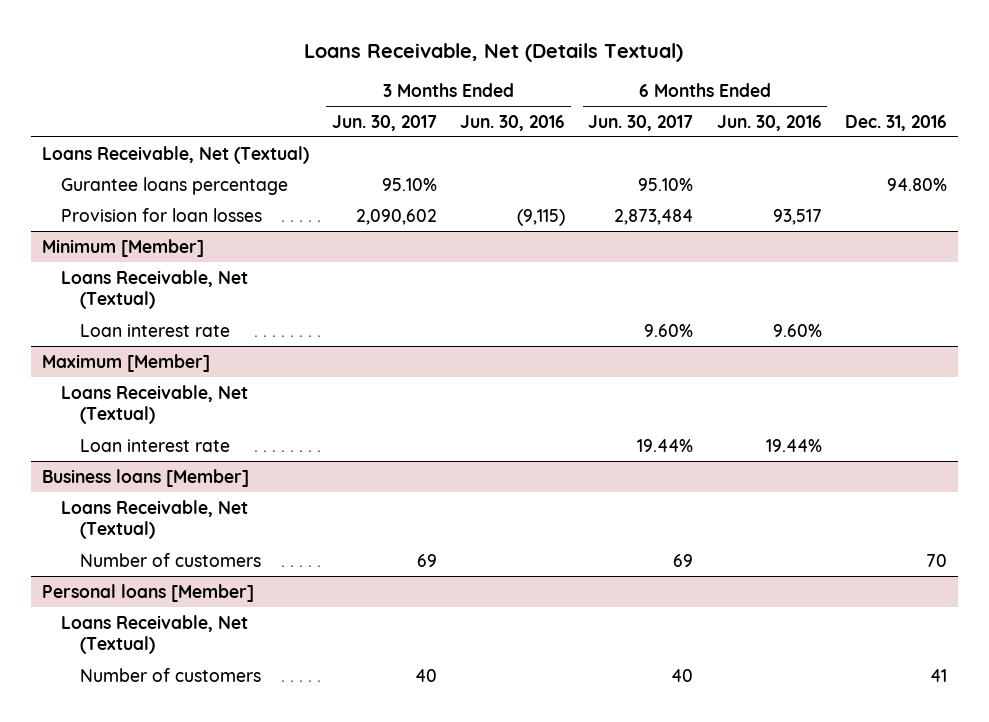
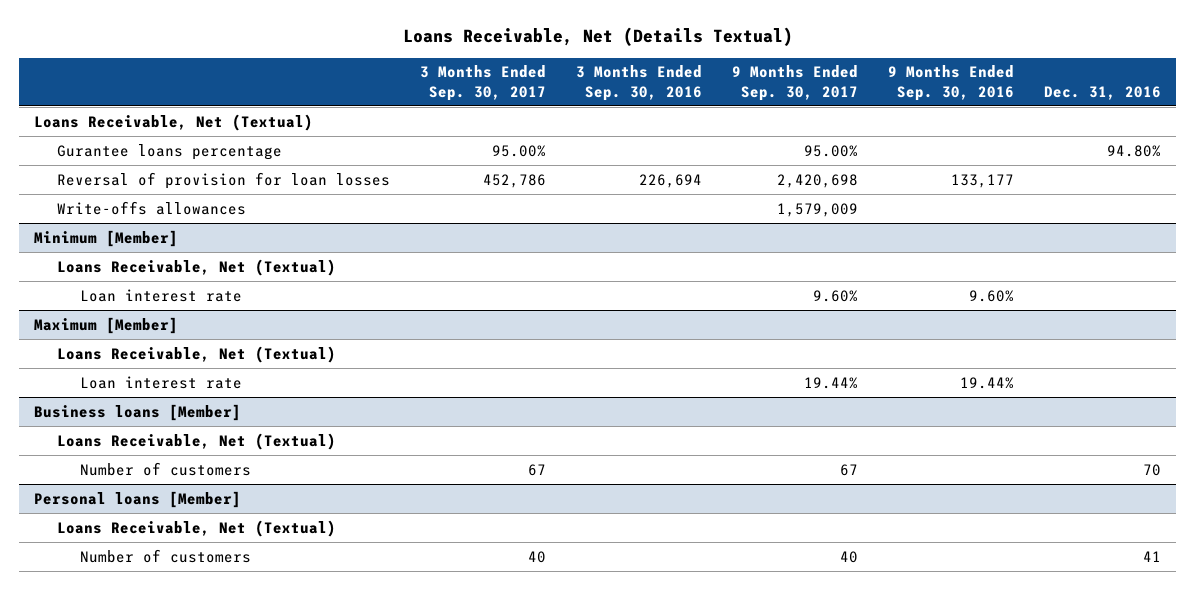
- | 3 Months Ended Jun. 30, 2017 | 3 Months Ended Jun. 30, 2016 | 6 Months Ended Jun. 30, 2017 | 6 Months Ended Jun. 30, 2016 | Dec. 31, 2016
+ | 3 Months Ended Sep. 30, 2017 | 3 Months Ended Sep. 30, 2016 | 9 Months Ended Sep. 30, 2017 | 9 Months Ended Sep. 30, 2016 | Dec. 31, 2016
- Provision for loan losses | 2,090,602 | (9,115) | 2,873,484 | 93,517 |
+ Reversal of provision for loan losses | 452,786 | 226,694 | 2,420,698 | 133,177 |
+ Write-offs allowances | | | 1,579,009 | |

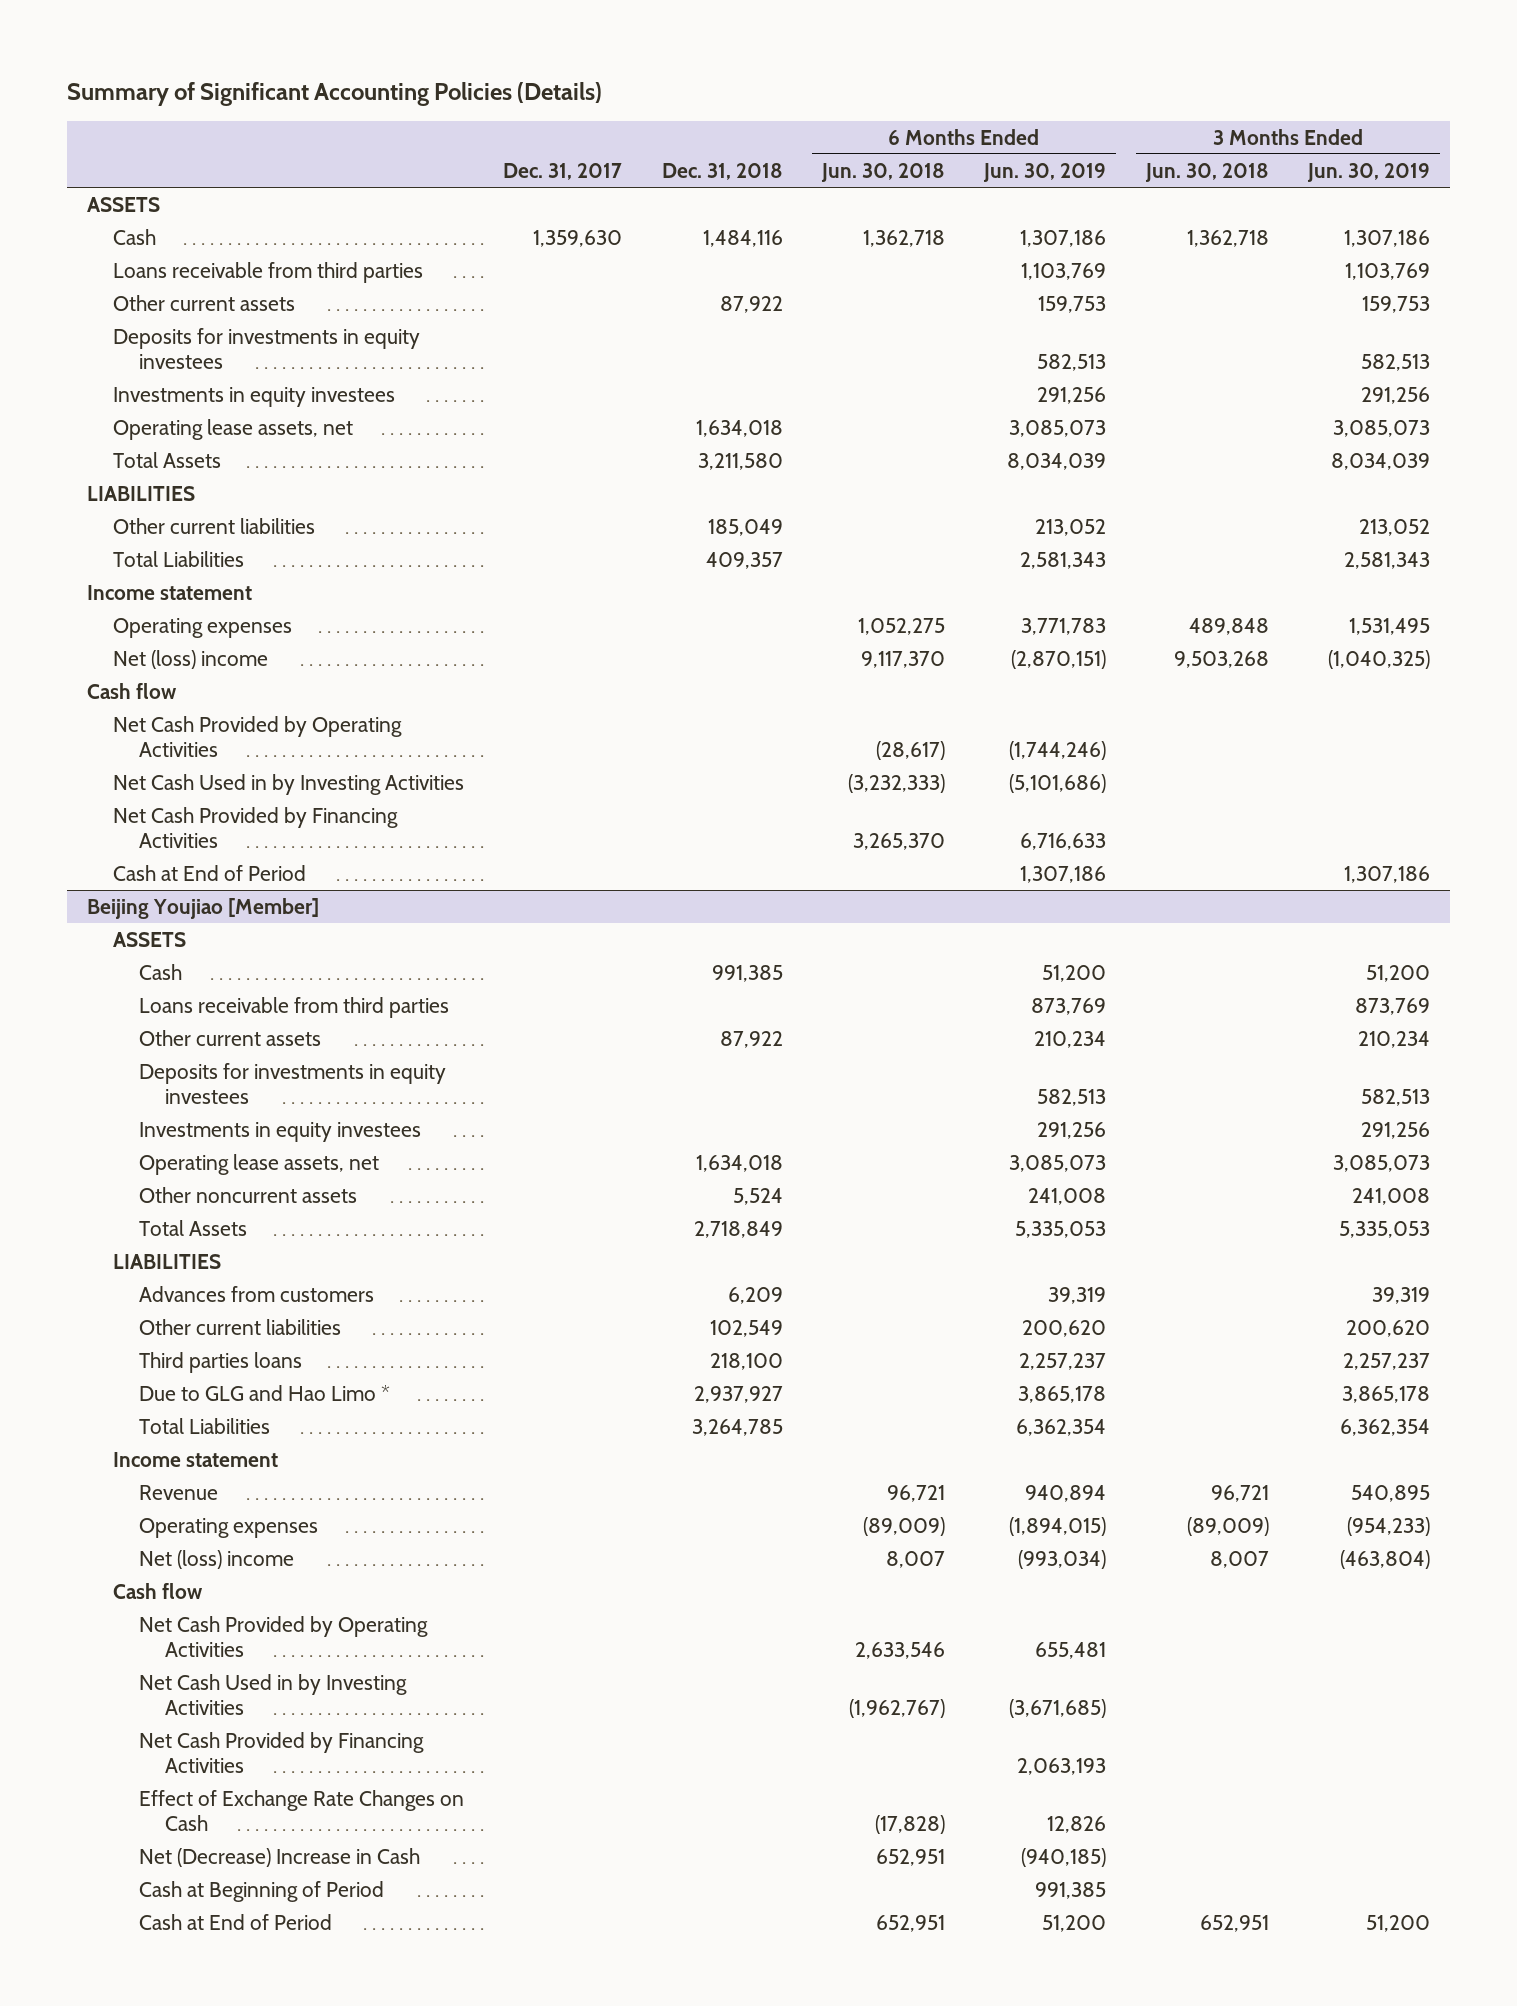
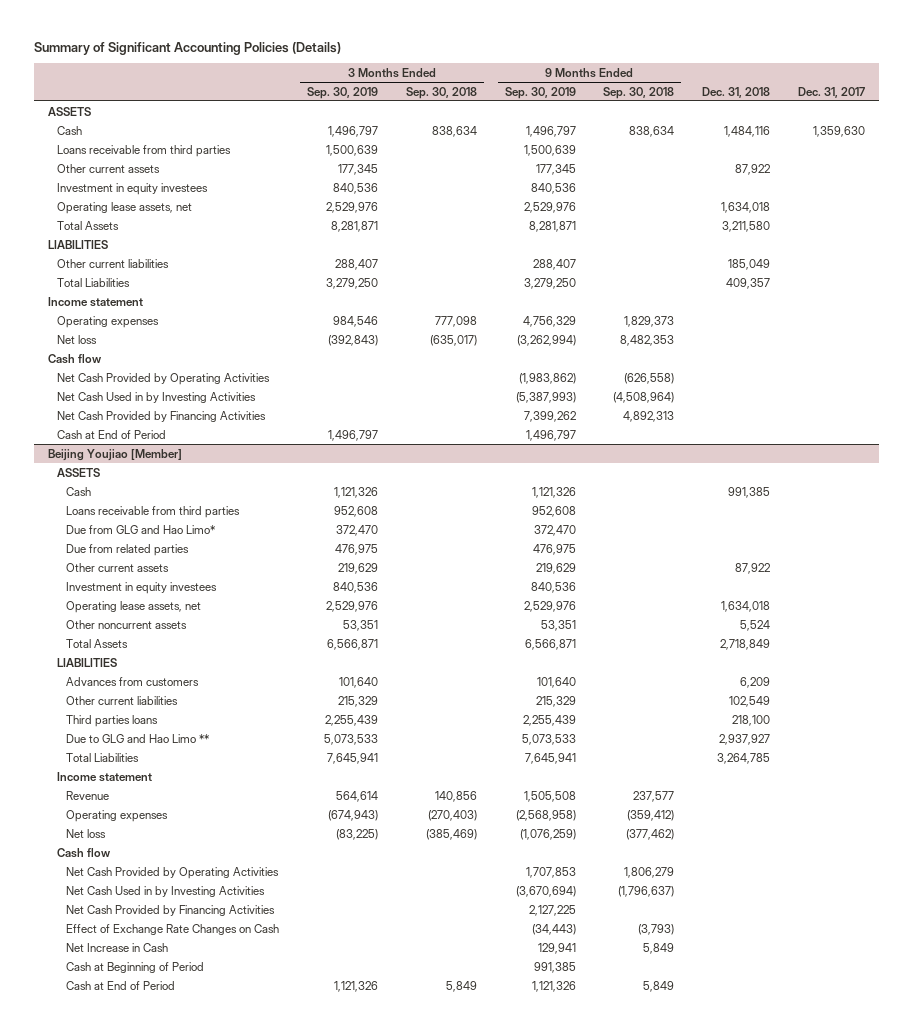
- | Dec. 31, 2017 | Dec. 31, 2018 | 6 Months Ended Jun. 30, 2018 | 6 Months Ended Jun. 30, 2019 | 3 Months Ended Jun. 30, 2018 | 3 Months Ended Jun. 30, 2019
+ | 3 Months Ended Sep. 30, 2019 | 3 Months Ended Sep. 30, 2018 | 9 Months Ended Sep. 30, 2019 | 9 Months Ended Sep. 30, 2018 | Dec. 31, 2018 | Dec. 31, 2017
- Deposits for investments in equity investees | | | | 582,513 | | 582,513
- Investments in equity investees | | | | 291,256 | | 291,256
+ Investment in equity investees | 840,536 | | 840,536 | | |
- Net (loss) income | | | 9,117,370 | (2,870,151) | 9,503,268 | (1,040,325)
+ Net loss | (392,843) | (635,017) | (3,262,994) | 8,482,353 | |
@ Beijing Youjiao [Member]
+ Due from GLG and Hao Limo* | 372,470 | | 372,470 | | |
+ Due from related parties | 476,975 | | 476,975 | | |
- Deposits for investments in equity investees | | | | 582,513 | | 582,513
- Investments in equity investees | | | | 291,256 | | 291,256
+ Investment in equity investees | 840,536 | | 840,536 | | |
- Due to GLG and Hao Limo * | | 2,937,927 | | 3,865,178 | | 3,865,178
+ Due to GLG and Hao Limo ** | 5,073,533 | | 5,073,533 | | 2,937,927 |
- Net (loss) income | | | 8,007 | (993,034) | 8,007 | (463,804)
+ Net loss | (83,225) | (385,469) | (1,076,259) | (377,462) | |
- Net (Decrease) Increase in Cash | | | 652,951 | (940,185) | |
+ Net Increase in Cash | | | 129,941 | 5,849 | |

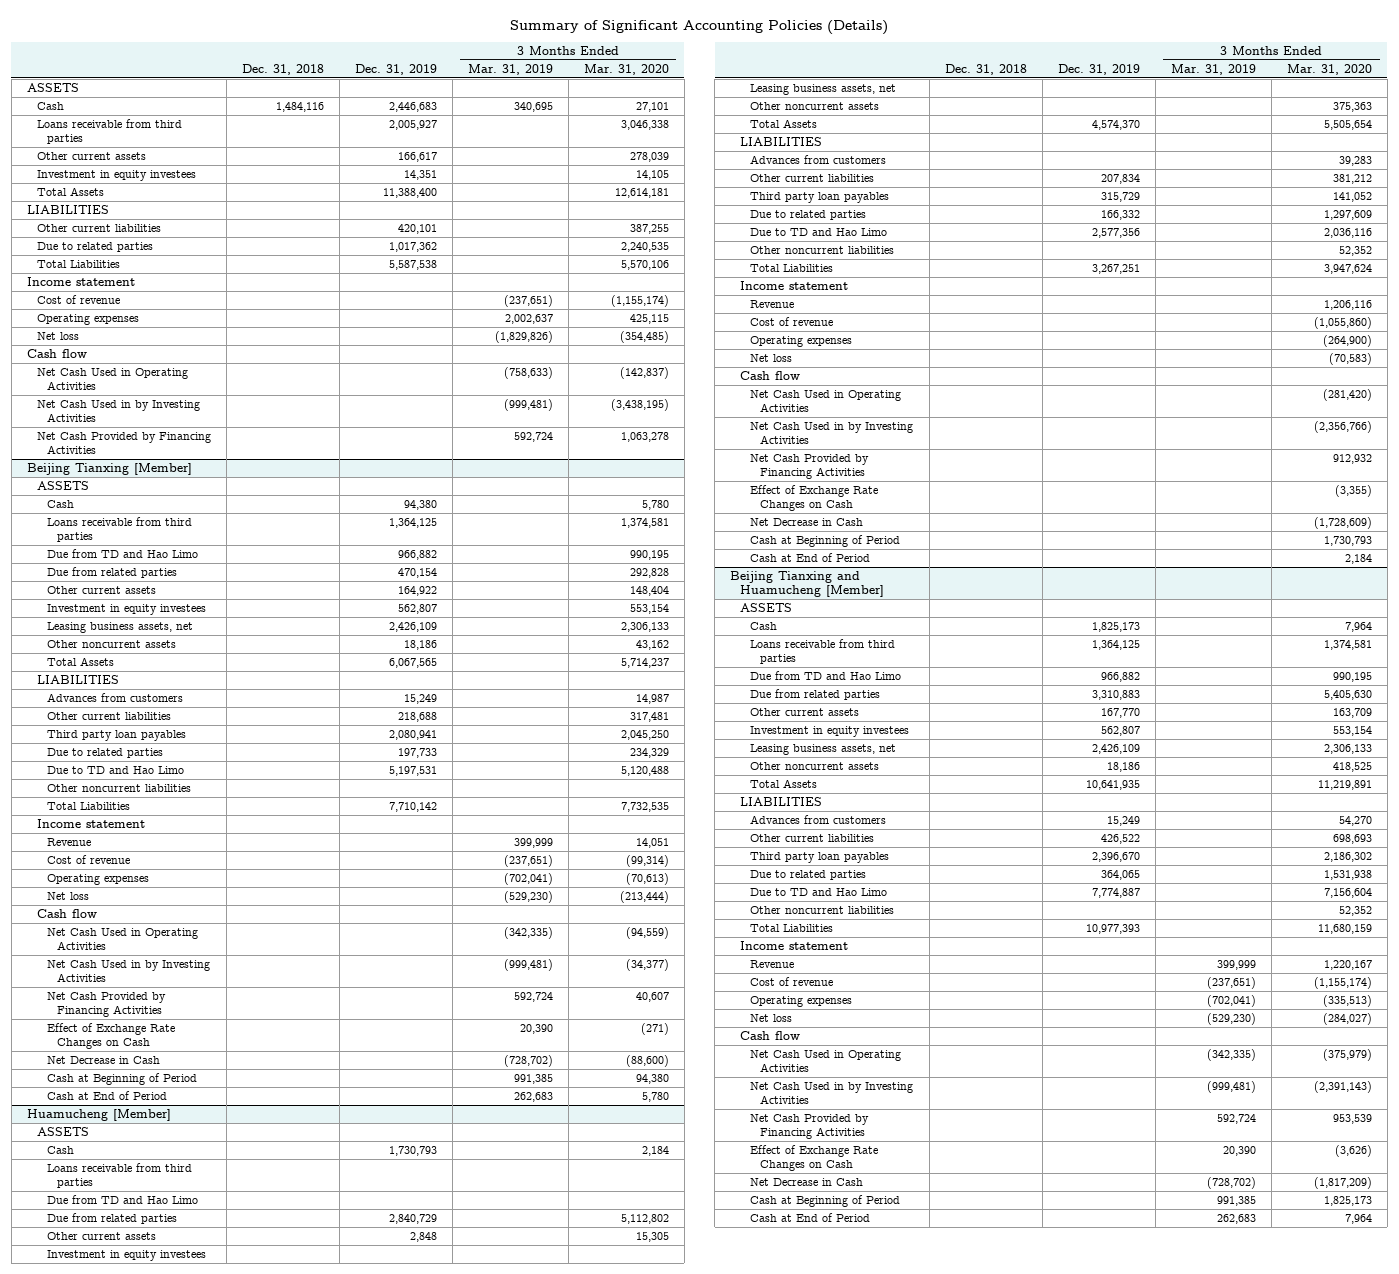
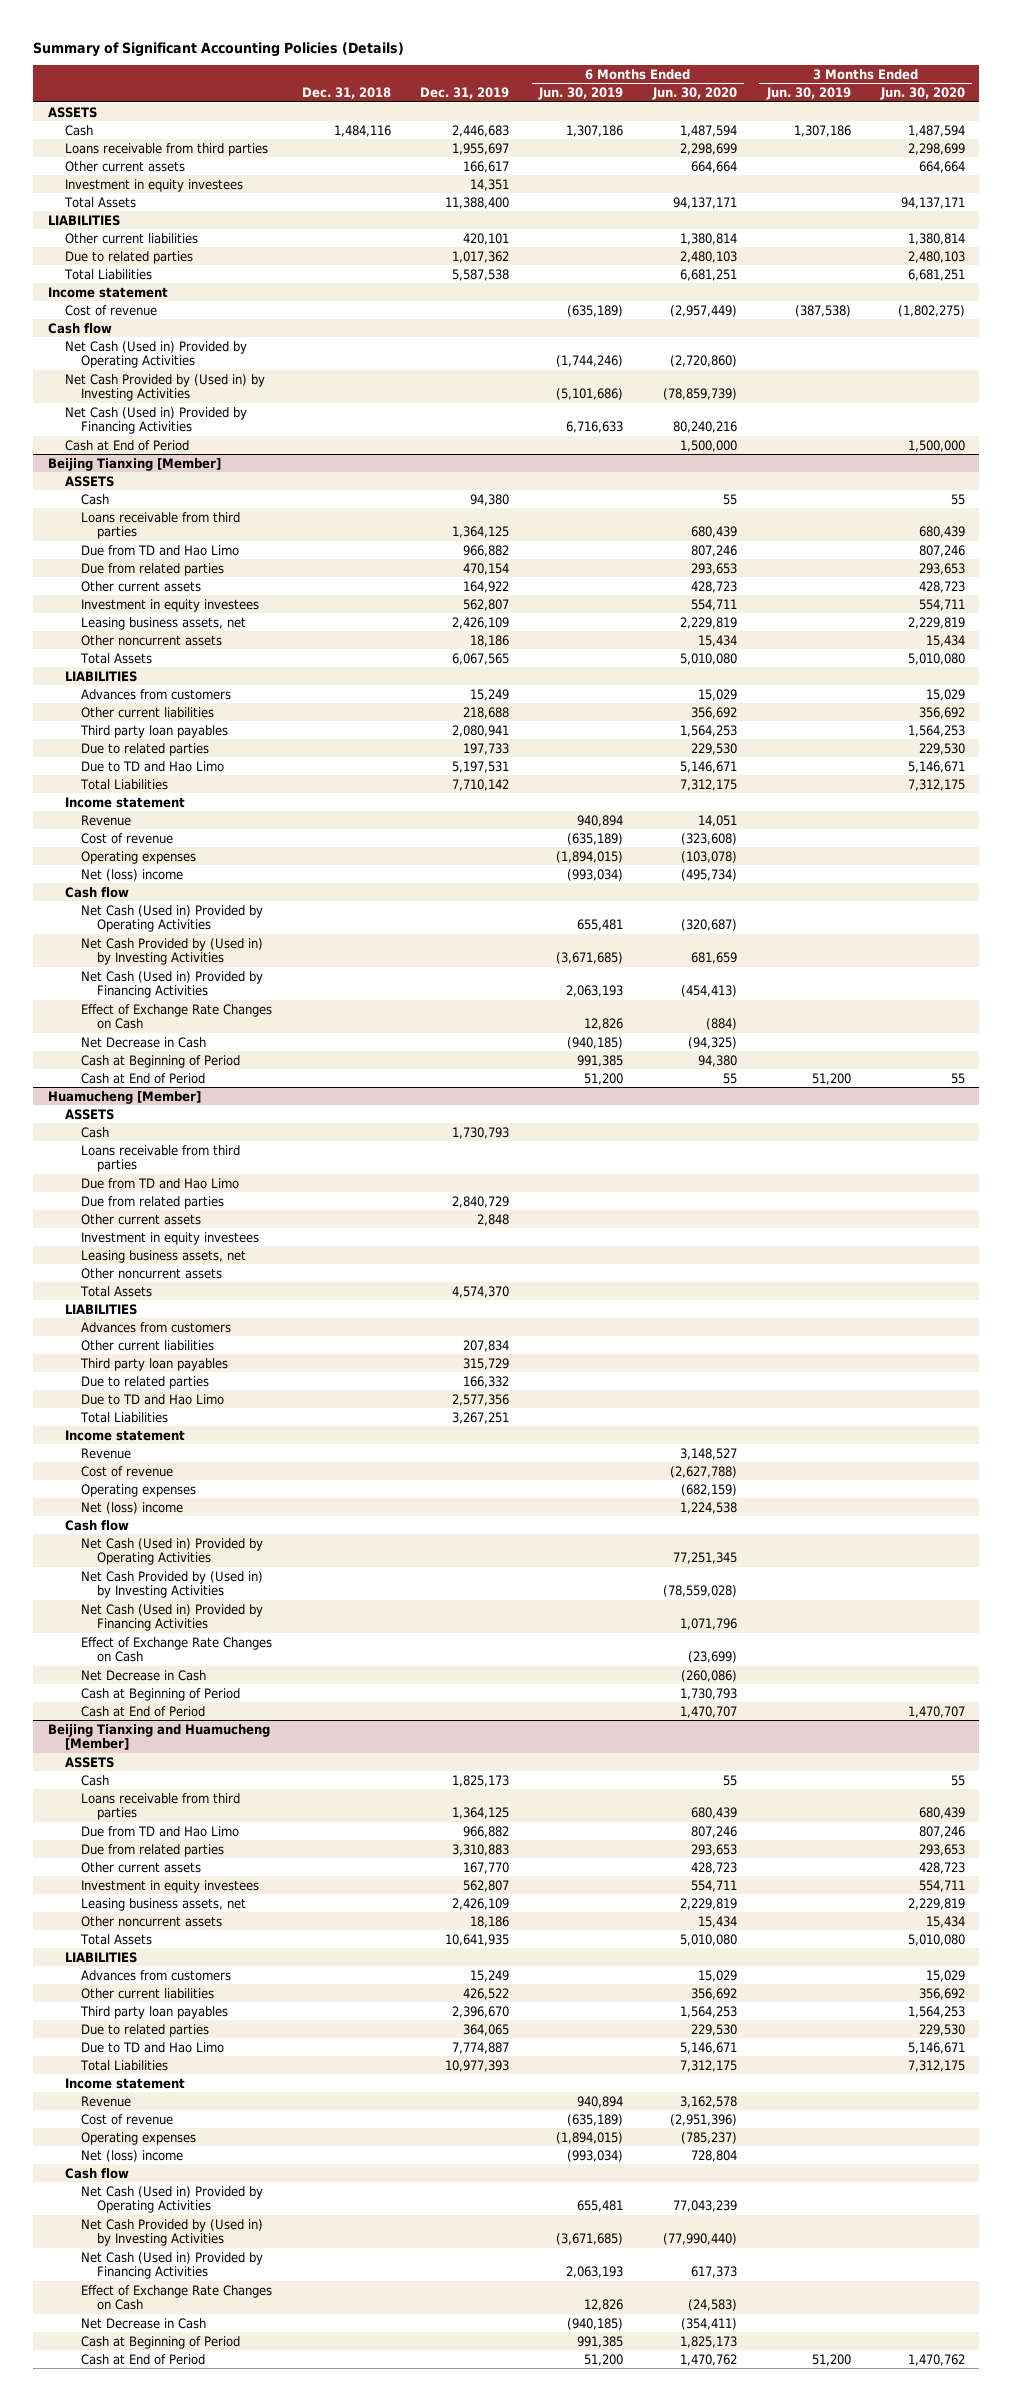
- | Dec. 31, 2018 | Dec. 31, 2019 | 3 Months Ended Mar. 31, 2019 | 3 Months Ended Mar. 31, 2020
+ | Dec. 31, 2018 | Dec. 31, 2019 | 6 Months Ended Jun. 30, 2019 | 6 Months Ended Jun. 30, 2020 | 3 Months Ended Jun. 30, 2019 | 3 Months Ended Jun. 30, 2020
- Loans receivable from third parties | | 2,005,927 | | 3,046,338
+ Loans receivable from third parties | | 1,955,697 | | 2,298,699 | | 2,298,699
- Operating expenses | | | 2,002,637 | 425,115
- Net loss | | | (1,829,826) | (354,485)
- Net Cash Used in Operating Activities | | | (758,633) | (142,837)
- Net Cash Used in by Investing Activities | | | (999,481) | (3,438,195)
- Net Cash Provided by Financing Activities | | | 592,724 | 1,063,278
+ Net Cash (Used in) Provided by Operating Activities | | | (1,744,246) | (2,720,860) | |
+ Net Cash Provided by (Used in) by Investing Activities | | | (5,101,686) | (78,859,739) | |
+ Net Cash (Used in) Provided by Financing Activities | | | 6,716,633 | 80,240,216 | |
+ Cash at End of Period | | | | 1,500,000 | | 1,500,000
@ Beijing Tianxing [Member]
- Other noncurrent liabilities
- Net loss | | | (529,230) | (213,444)
+ Net (loss) income | | | (993,034) | (495,734) | |
- Net Cash Used in Operating Activities | | | (342,335) | (94,559)
- Net Cash Used in by Investing Activities | | | (999,481) | (34,377)
- Net Cash Provided by Financing Activities | | | 592,724 | 40,607
+ Net Cash (Used in) Provided by Operating Activities | | | 655,481 | (320,687) | |
+ Net Cash Provided by (Used in) by Investing Activities | | | (3,671,685) | 681,659 | |
+ Net Cash (Used in) Provided by Financing Activities | | | 2,063,193 | (454,413) | |
@ Huamucheng [Member]
- Other noncurrent liabilities | | | | 52,352
- Net loss | | | | (70,583)
+ Net (loss) income | | | | 1,224,538 | |
- Net Cash Used in Operating Activities | | | | (281,420)
- Net Cash Used in by Investing Activities | | | | (2,356,766)
- Net Cash Provided by Financing Activities | | | | 912,932
+ Net Cash (Used in) Provided by Operating Activities | | | | 77,251,345 | |
+ Net Cash Provided by (Used in) by Investing Activities | | | | (78,559,028) | |
+ Net Cash (Used in) Provided by Financing Activities | | | | 1,071,796 | |
@ Beijing Tianxing and Huamucheng [Member]
- Other noncurrent liabilities | | | | 52,352
- Net loss | | | (529,230) | (284,027)
+ Net (loss) income | | | (993,034) | 728,804 | |
- Net Cash Used in Operating Activities | | | (342,335) | (375,979)
- Net Cash Used in by Investing Activities | | | (999,481) | (2,391,143)
- Net Cash Provided by Financing Activities | | | 592,724 | 953,539
+ Net Cash (Used in) Provided by Operating Activities | | | 655,481 | 77,043,239 | |
+ Net Cash Provided by (Used in) by Investing Activities | | | (3,671,685) | (77,990,440) | |
+ Net Cash (Used in) Provided by Financing Activities | | | 2,063,193 | 617,373 | |

